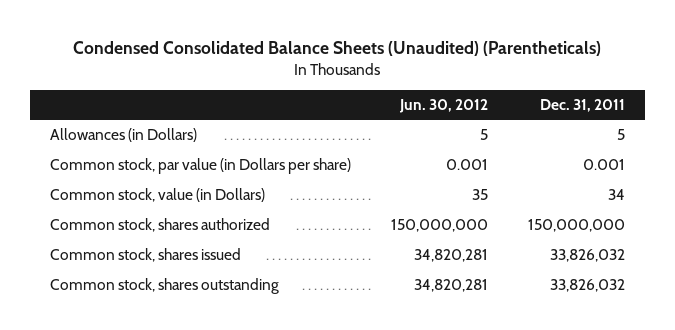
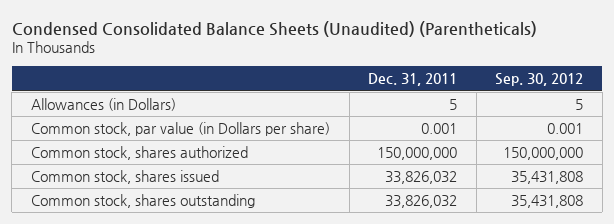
- | Jun. 30, 2012 | Dec. 31, 2011
+ | Dec. 31, 2011 | Sep. 30, 2012
- Common stock, value (in Dollars) | 35 | 34

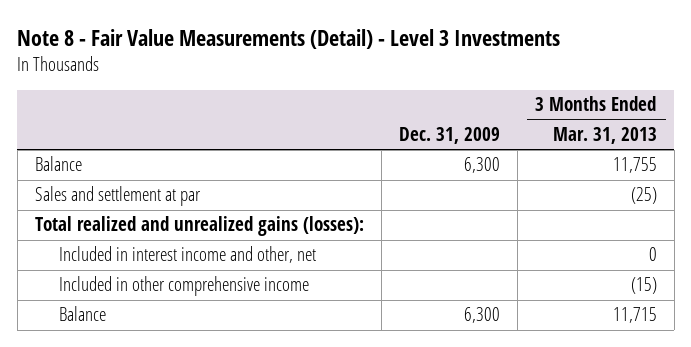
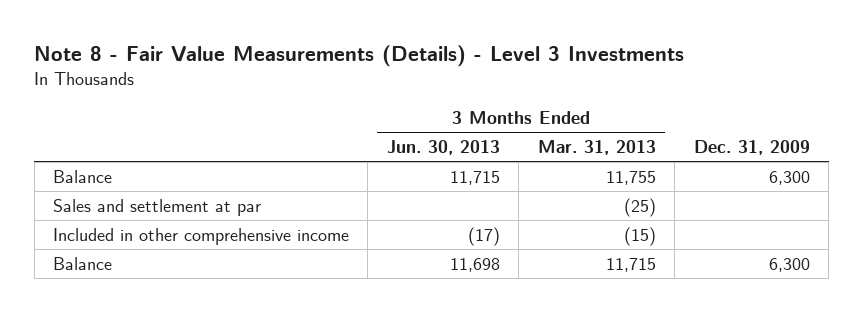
- Note 8 - Fair Value Measurements (Detail) - Level 3 Investments
+ Note 8 - Fair Value Measurements (Details) - Level 3 Investments
- | Dec. 31, 2009 | 3 Months Ended Mar. 31, 2013
+ | 3 Months Ended Jun. 30, 2013 | 3 Months Ended Mar. 31, 2013 | Dec. 31, 2009
- Total realized and unrealized gains (losses):
- Included in interest income and other, net | | 0

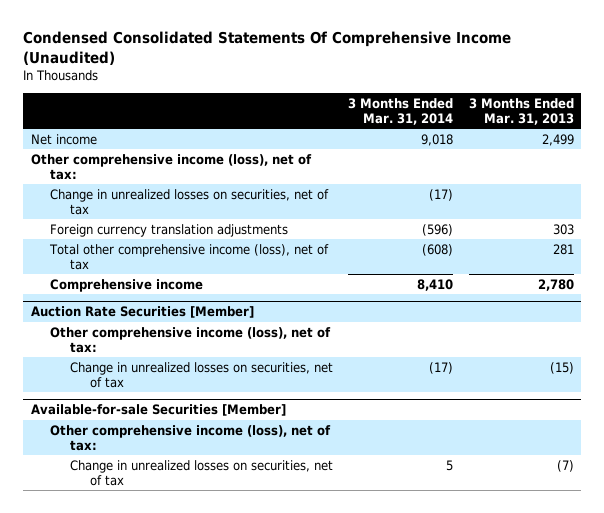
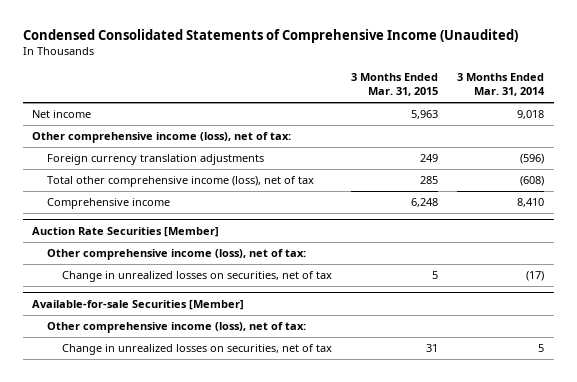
- Condensed Consolidated Statements Of Comprehensive Income (Unaudited)
+ Condensed Consolidated Statements of Comprehensive Income (Unaudited)
- | 3 Months Ended Mar. 31, 2014 | 3 Months Ended Mar. 31, 2013
+ | 3 Months Ended Mar. 31, 2015 | 3 Months Ended Mar. 31, 2014
- Change in unrealized losses on securities, net of tax | (17) |

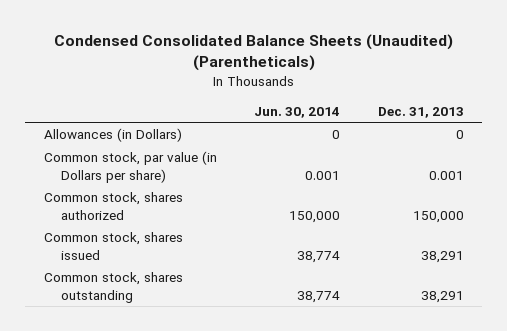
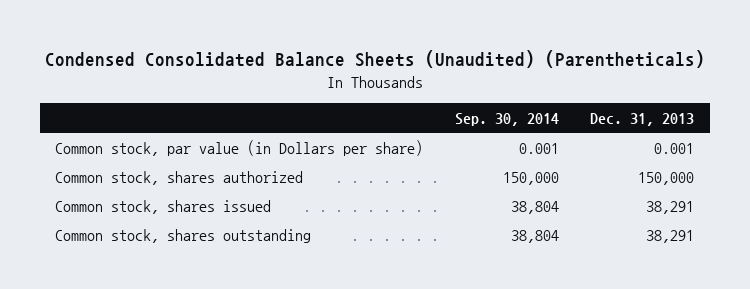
- | Jun. 30, 2014 | Dec. 31, 2013
+ | Sep. 30, 2014 | Dec. 31, 2013
- Allowances (in Dollars) | 0 | 0

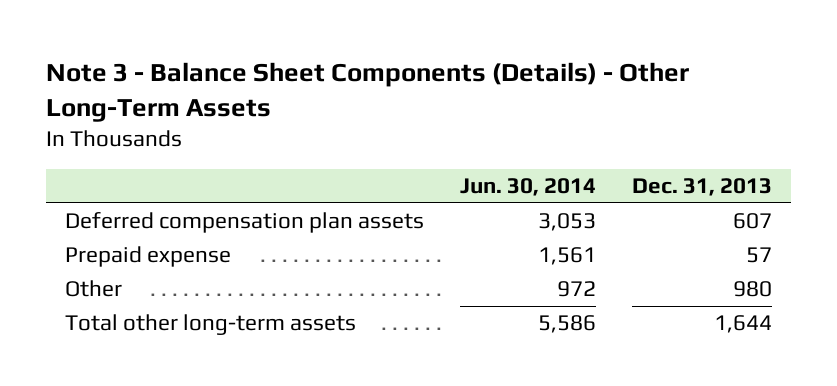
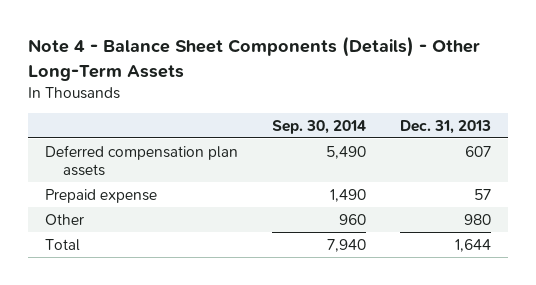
- Note 3 - Balance Sheet Components (Details) - Other Long-Term Assets
+ Note 4 - Balance Sheet Components (Details) - Other Long-Term Assets
- | Jun. 30, 2014 | Dec. 31, 2013
+ | Sep. 30, 2014 | Dec. 31, 2013
- Total other long-term assets | 5,586 | 1,644
+ Total | 7,940 | 1,644

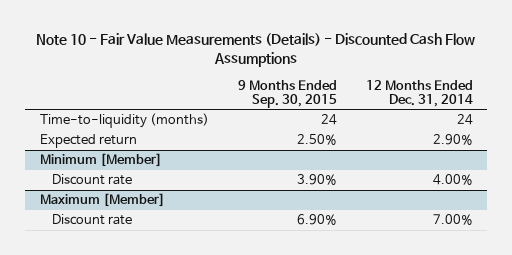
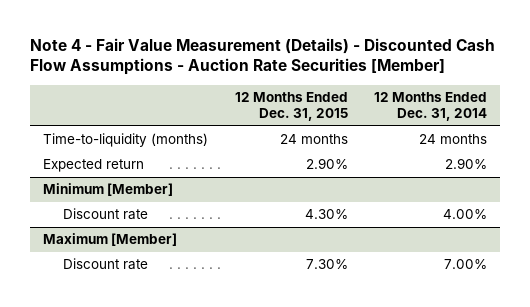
- Note 10 - Fair Value Measurements (Details) - Discounted Cash Flow Assumptions
+ Note 4 - Fair Value Measurement (Details) - Discounted Cash Flow Assumptions - Auction Rate Securities [Member]
- | 9 Months Ended Sep. 30, 2015 | 12 Months Ended Dec. 31, 2014
+ | 12 Months Ended Dec. 31, 2015 | 12 Months Ended Dec. 31, 2014
- Time-to-liquidity (months) | 24 | 24
+ Time-to-liquidity (months) | 24 months | 24 months

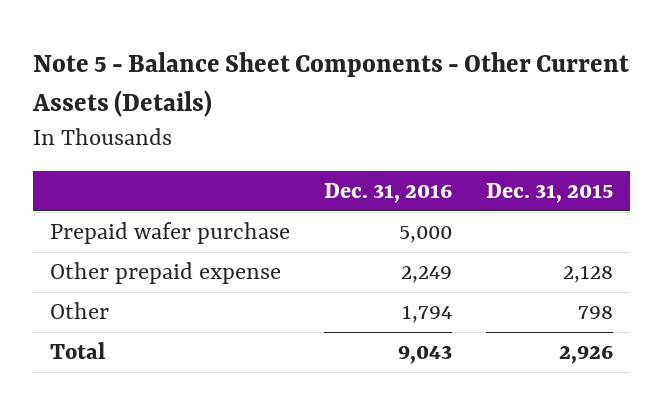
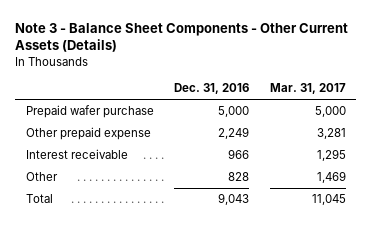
- Note 5 - Balance Sheet Components - Other Current Assets (Details)
+ Note 3 - Balance Sheet Components - Other Current Assets (Details)
- | Dec. 31, 2016 | Dec. 31, 2015
+ | Dec. 31, 2016 | Mar. 31, 2017
- Other | 1,794 | 798
+ Interest receivable | 966 | 1,295
+ Other | 828 | 1,469

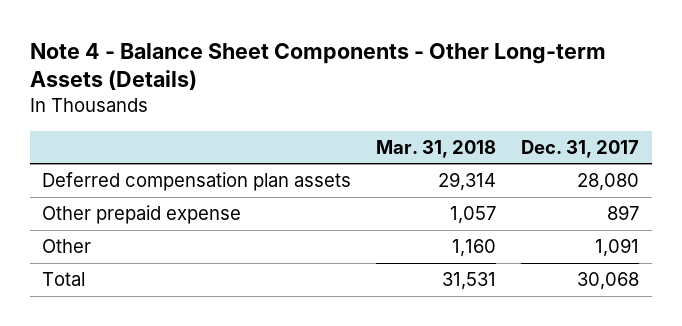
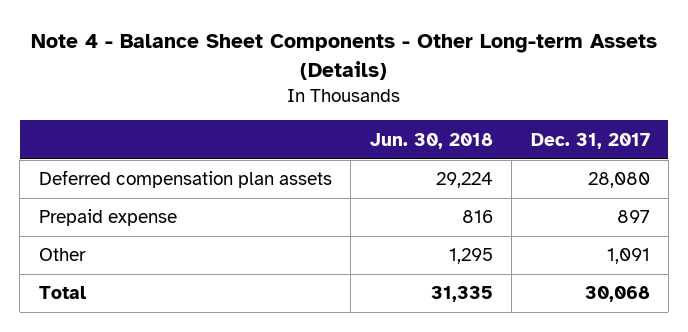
- | Mar. 31, 2018 | Dec. 31, 2017
+ | Jun. 30, 2018 | Dec. 31, 2017
- Other prepaid expense | 1,057 | 897
+ Prepaid expense | 816 | 897

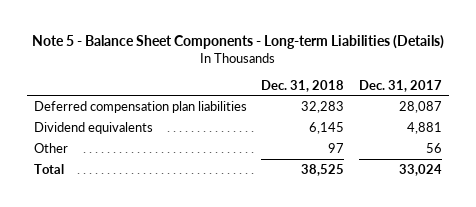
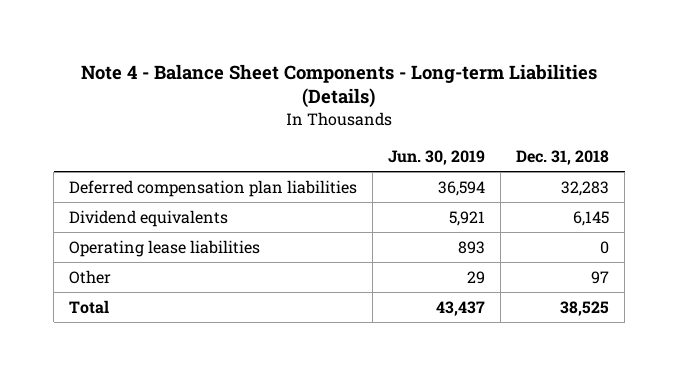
- Note 5 - Balance Sheet Components - Long-term Liabilities (Details)
+ Note 4 - Balance Sheet Components - Long-term Liabilities (Details)
- | Dec. 31, 2018 | Dec. 31, 2017
+ | Jun. 30, 2019 | Dec. 31, 2018
+ Operating lease liabilities | 893 | 0

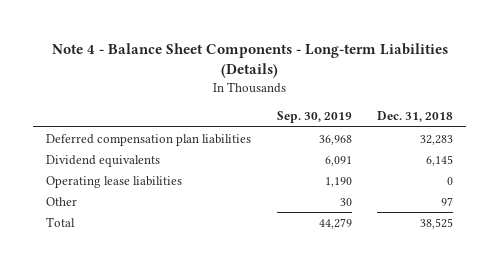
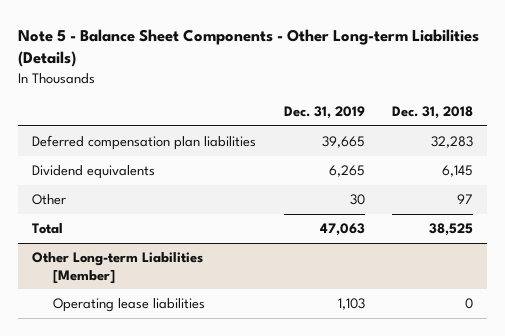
- Note 4 - Balance Sheet Components - Long-term Liabilities (Details)
+ Note 5 - Balance Sheet Components - Other Long-term Liabilities (Details)
- | Sep. 30, 2019 | Dec. 31, 2018
+ | Dec. 31, 2019 | Dec. 31, 2018
- Operating lease liabilities | 1,190 | 0
+ Other Long-term Liabilities [Member]
+ Operating lease liabilities | 1,103 | 0

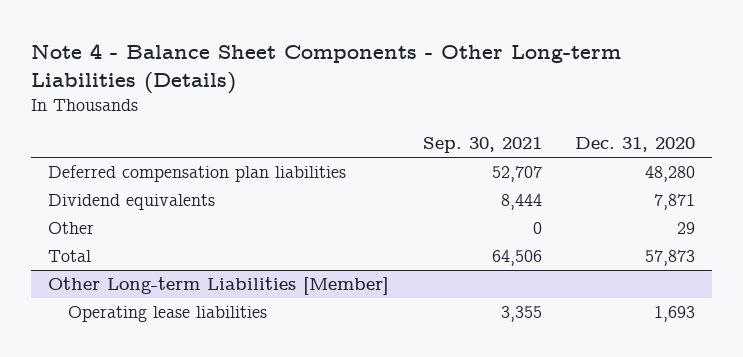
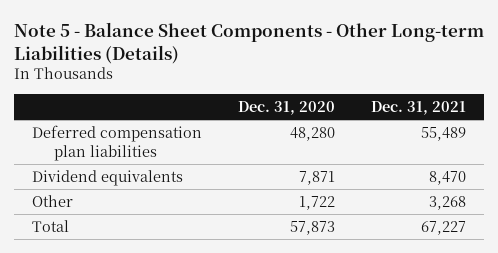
- Note 4 - Balance Sheet Components - Other Long-term Liabilities (Details)
+ Note 5 - Balance Sheet Components - Other Long-term Liabilities (Details)
- | Sep. 30, 2021 | Dec. 31, 2020
+ | Dec. 31, 2020 | Dec. 31, 2021
- Other | 0 | 29
+ Other | 1,722 | 3,268
- Other Long-term Liabilities [Member]
- Operating lease liabilities | 3,355 | 1,693

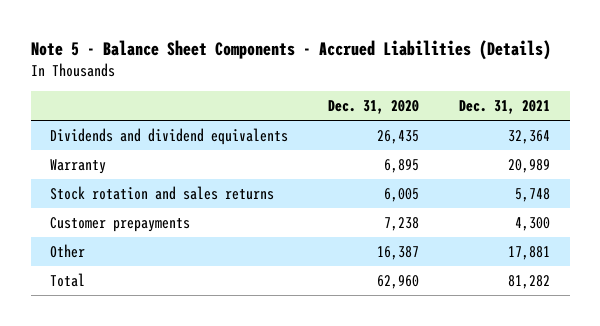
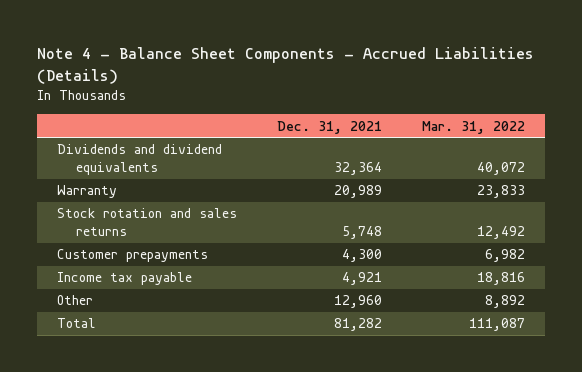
- Note 5 - Balance Sheet Components - Accrued Liabilities (Details)
+ Note 4 - Balance Sheet Components - Accrued Liabilities (Details)
- | Dec. 31, 2020 | Dec. 31, 2021
+ | Dec. 31, 2021 | Mar. 31, 2022
- Other | 16,387 | 17,881
+ Income tax payable | 4,921 | 18,816
+ Other | 12,960 | 8,892

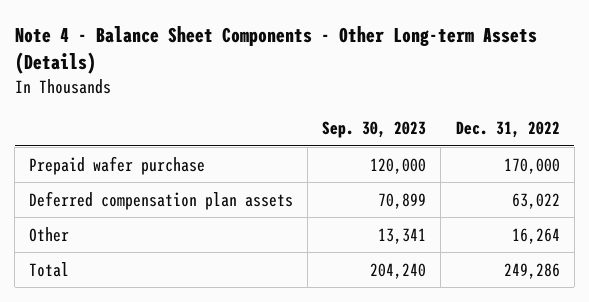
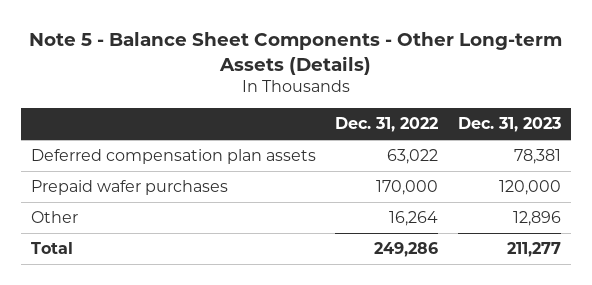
- Note 4 - Balance Sheet Components - Other Long-term Assets (Details)
+ Note 5 - Balance Sheet Components - Other Long-term Assets (Details)
- | Sep. 30, 2023 | Dec. 31, 2022
+ | Dec. 31, 2022 | Dec. 31, 2023
- Prepaid wafer purchase | 120,000 | 170,000
+ Prepaid wafer purchases | 170,000 | 120,000

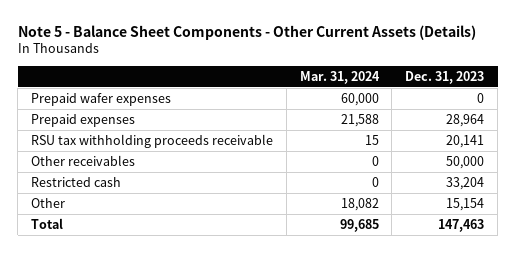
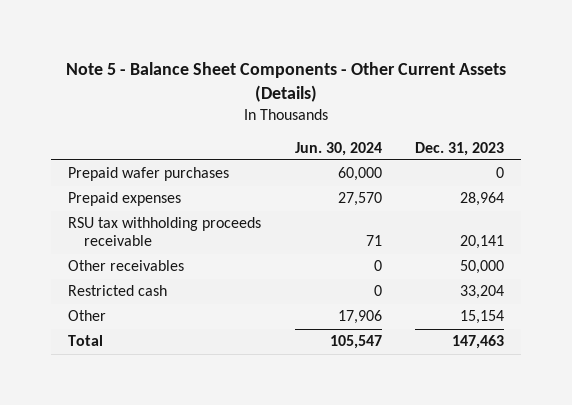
- | Mar. 31, 2024 | Dec. 31, 2023
+ | Jun. 30, 2024 | Dec. 31, 2023
- Prepaid wafer expenses | 60,000 | 0
+ Prepaid wafer purchases | 60,000 | 0

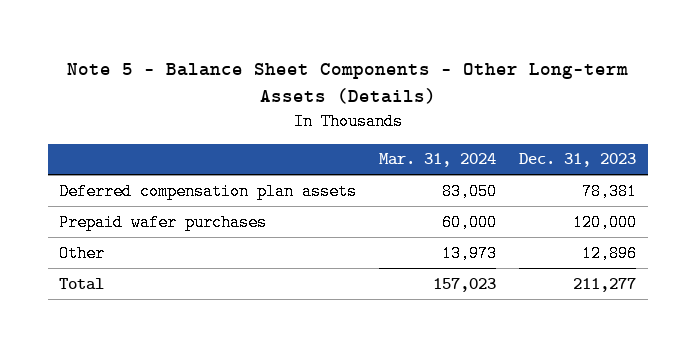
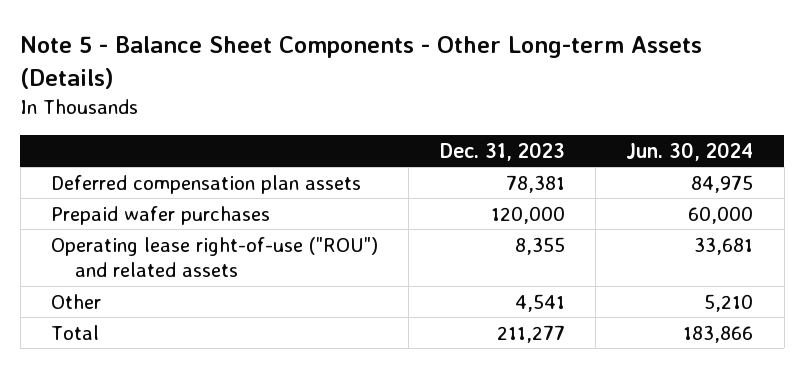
- | Mar. 31, 2024 | Dec. 31, 2023
+ | Dec. 31, 2023 | Jun. 30, 2024
- Other | 13,973 | 12,896
+ Operating lease right-of-use ("ROU") and related assets | 8,355 | 33,681
+ Other | 4,541 | 5,210

